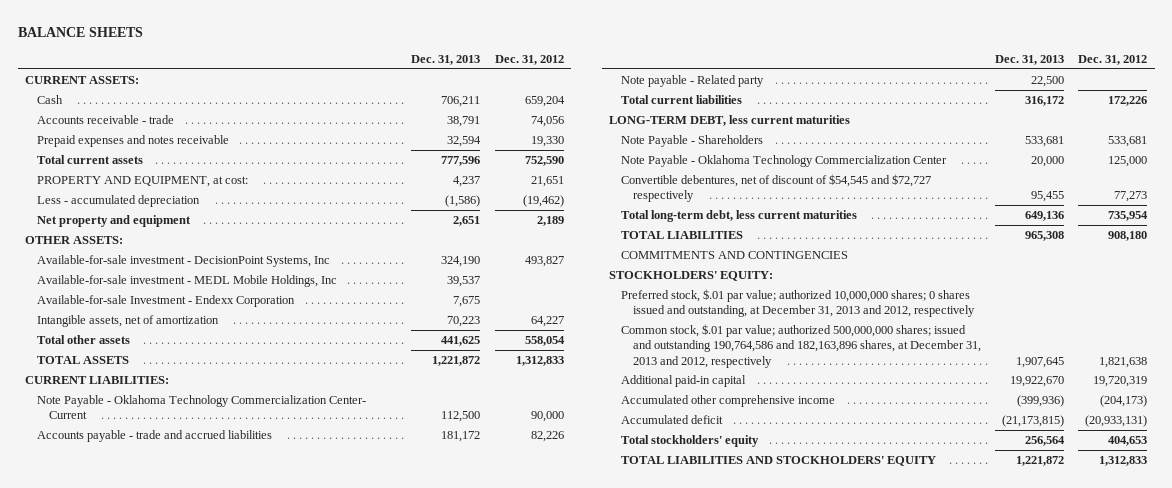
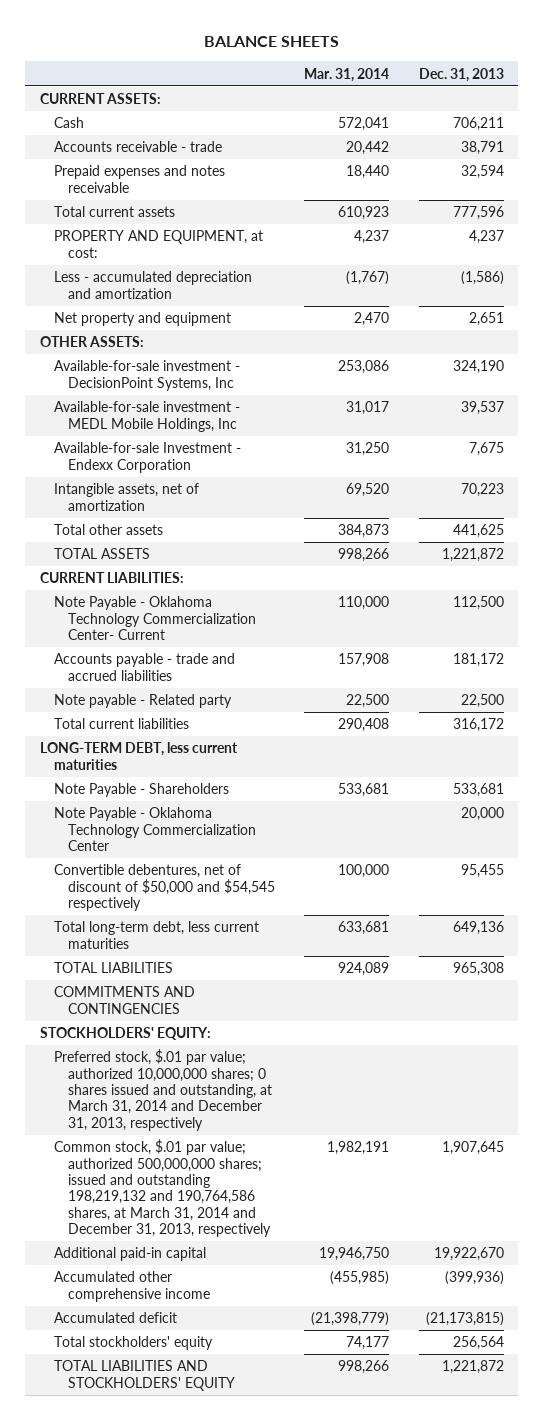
- | Dec. 31, 2013 | Dec. 31, 2012
+ | Mar. 31, 2014 | Dec. 31, 2013
- Less - accumulated depreciation | (1,586) | (19,462)
+ Less - accumulated depreciation and amortization | (1,767) | (1,586)
- Convertible debentures, net of discount of $54,545 and $72,727 respectively | 95,455 | 77,273
+ Convertible debentures, net of discount of $50,000 and $54,545 respectively | 100,000 | 95,455
- Preferred stock, $.01 par value; authorized 10,000,000 shares; 0 shares issued and outstanding, at December 31, 2013 and 2012, respectively
- Common stock, $.01 par value; authorized 500,000,000 shares; issued and outstanding 190,764,586 and 182,163,896 shares, at December 31, 2013 and 2012, respectively | 1,907,645 | 1,821,638
+ Preferred stock, $.01 par value; authorized 10,000,000 shares; 0 shares issued and outstanding, at March 31, 2014 and December 31, 2013, respectively
+ Common stock, $.01 par value; authorized 500,000,000 shares; issued and outstanding 198,219,132 and 190,764,586 shares, at March 31, 2014 and December 31, 2013, respectively | 1,982,191 | 1,907,645

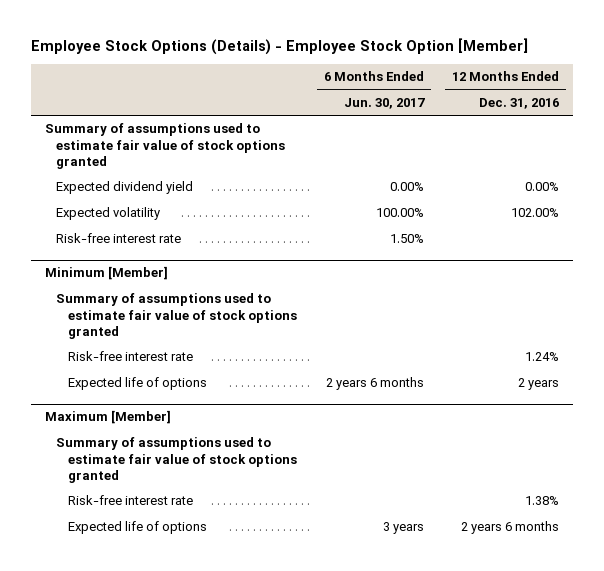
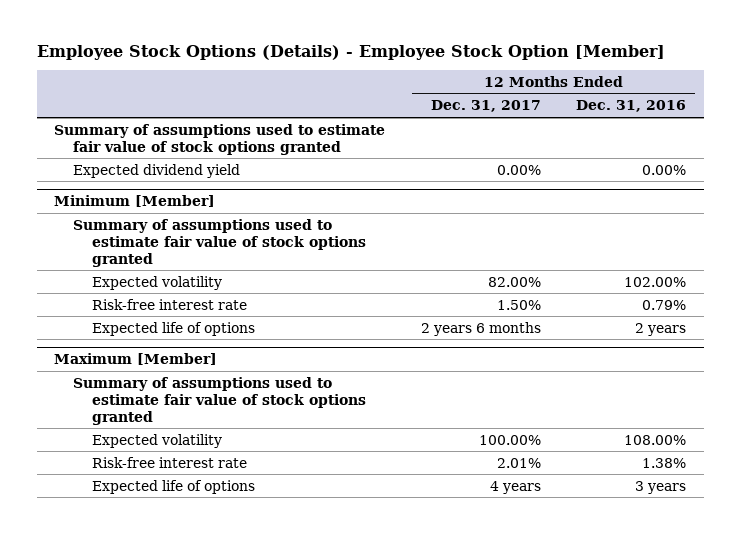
- | 6 Months Ended Jun. 30, 2017 | 12 Months Ended Dec. 31, 2016
+ | 12 Months Ended Dec. 31, 2017 | 12 Months Ended Dec. 31, 2016
- Expected volatility | 100.00% | 102.00%
- Risk-free interest rate | 1.50% |
@ Minimum [Member]
- Risk-free interest rate | | 1.24%
+ Expected volatility | 82.00% | 102.00%
+ Risk-free interest rate | 1.50% | 0.79%
@ Maximum [Member]
+ Expected volatility | 100.00% | 108.00%
- Expected life of options | 3 years | 2 years 6 months
+ Expected life of options | 4 years | 3 years

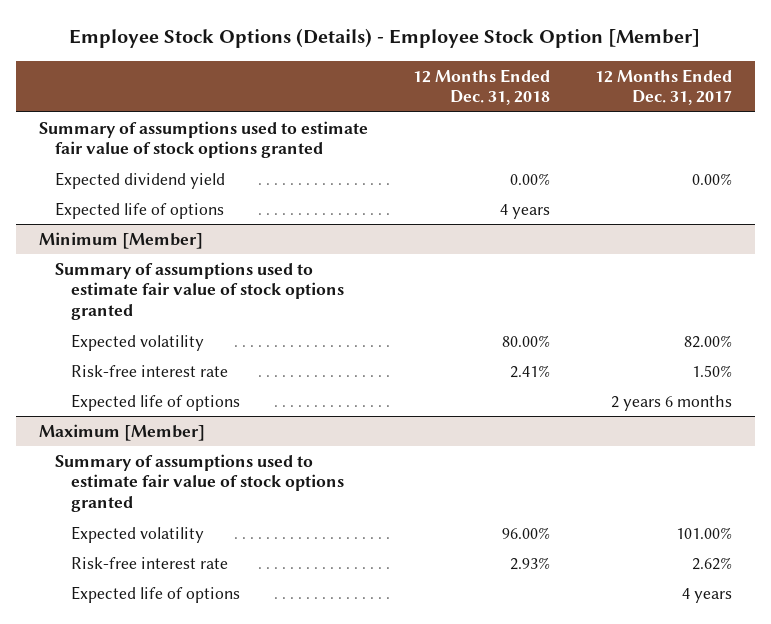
- | 12 Months Ended Dec. 31, 2017 | 12 Months Ended Dec. 31, 2016
+ | 12 Months Ended Dec. 31, 2018 | 12 Months Ended Dec. 31, 2017
+ Expected life of options | 4 years |
@ Maximum [Member]
- Expected volatility | 100.00% | 108.00%
- Risk-free interest rate | 2.01% | 1.38%
+ Expected volatility | 96.00% | 101.00%
+ Risk-free interest rate | 2.93% | 2.62%

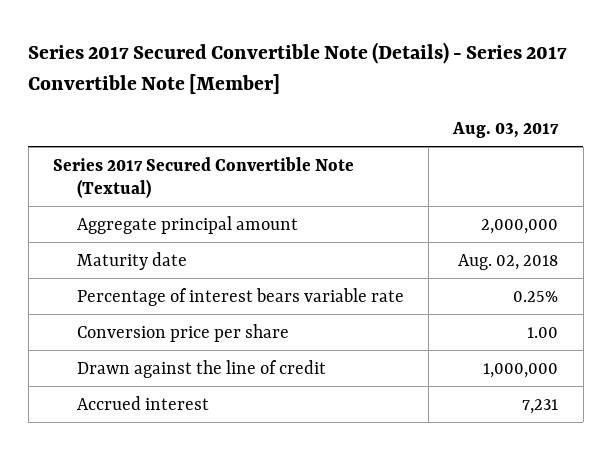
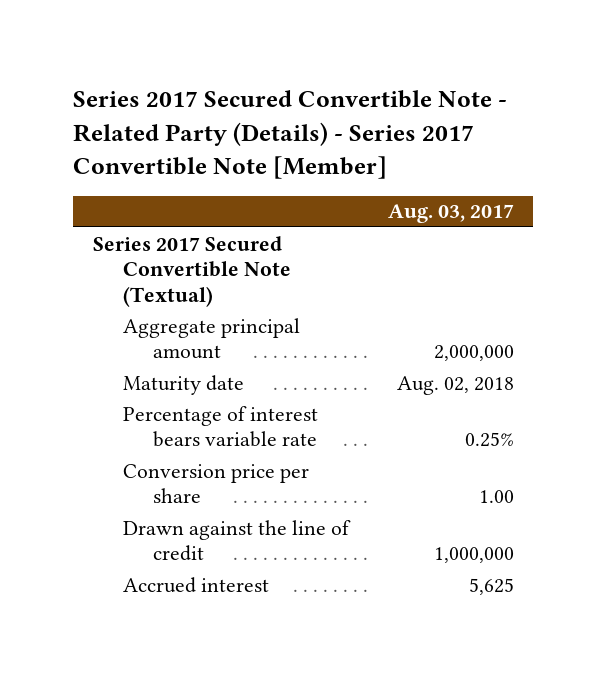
- Series 2017 Secured Convertible Note (Details) - Series 2017 Convertible Note [Member]
+ Series 2017 Secured Convertible Note - Related Party (Details) - Series 2017 Convertible Note [Member]
- Accrued interest | 7,231
+ Accrued interest | 5,625

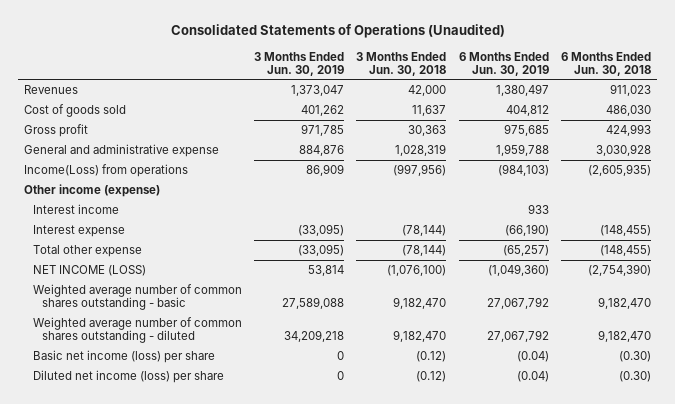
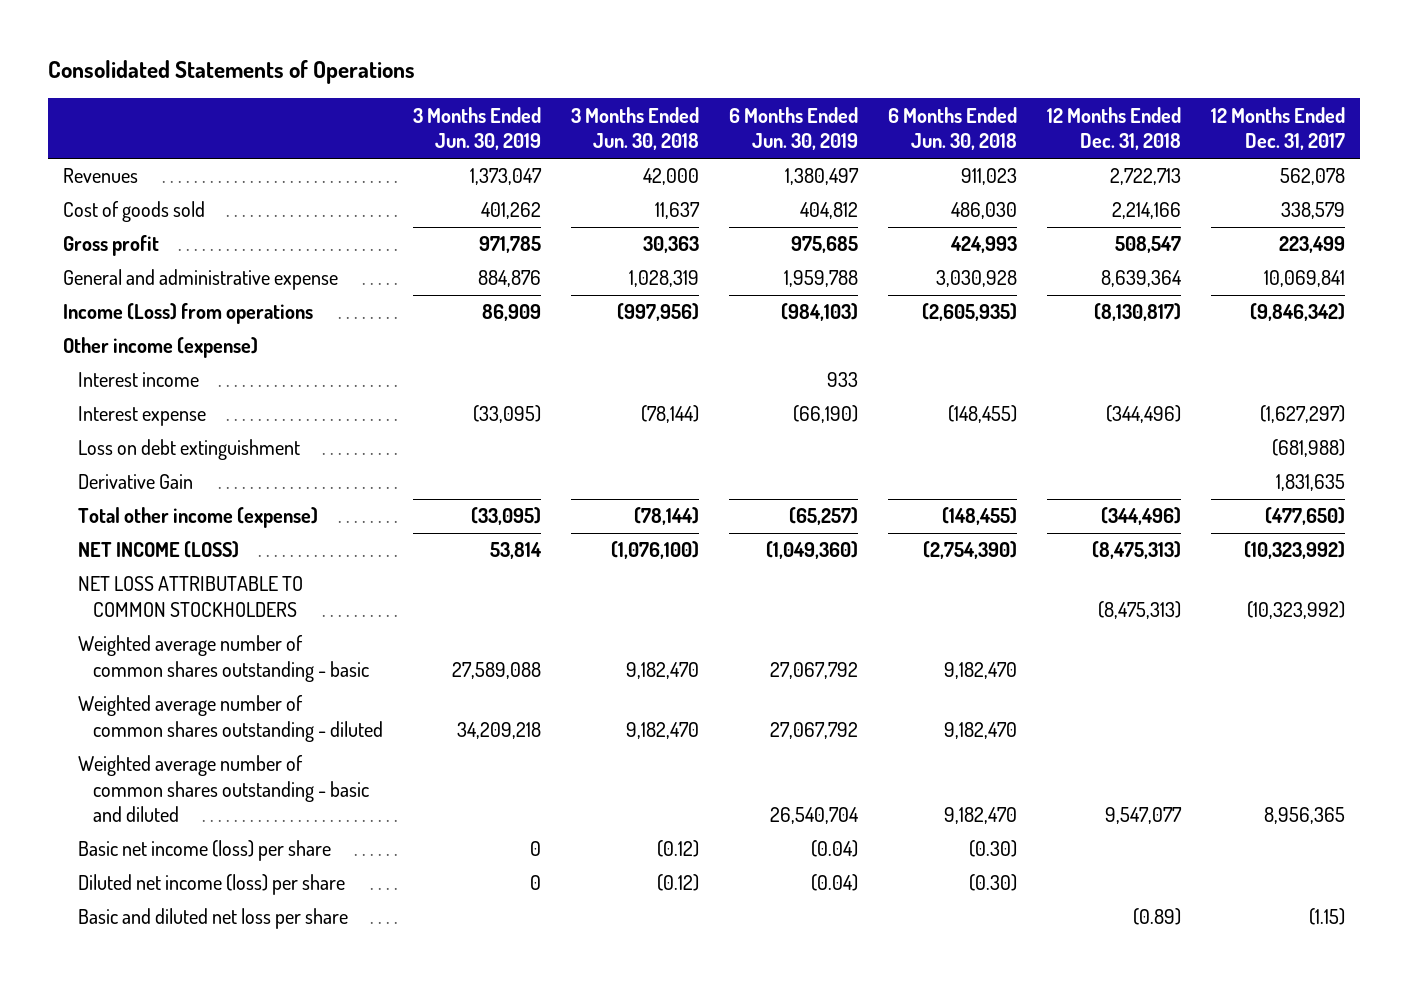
- Consolidated Statements of Operations (Unaudited)
+ Consolidated Statements of Operations
- | 3 Months Ended Jun. 30, 2019 | 3 Months Ended Jun. 30, 2018 | 6 Months Ended Jun. 30, 2019 | 6 Months Ended Jun. 30, 2018
+ | 3 Months Ended Jun. 30, 2019 | 3 Months Ended Jun. 30, 2018 | 6 Months Ended Jun. 30, 2019 | 6 Months Ended Jun. 30, 2018 | 12 Months Ended Dec. 31, 2018 | 12 Months Ended Dec. 31, 2017
- Income(Loss) from operations | 86,909 | (997,956) | (984,103) | (2,605,935)
+ Income (Loss) from operations | 86,909 | (997,956) | (984,103) | (2,605,935) | (8,130,817) | (9,846,342)
- Total other expense | (33,095) | (78,144) | (65,257) | (148,455)
+ Loss on debt extinguishment | | | | | | (681,988)
+ Derivative Gain | | | | | | 1,831,635
+ Total other income (expense) | (33,095) | (78,144) | (65,257) | (148,455) | (344,496) | (477,650)
+ NET LOSS ATTRIBUTABLE TO COMMON STOCKHOLDERS | | | | | (8,475,313) | (10,323,992)
+ Weighted average number of common shares outstanding - basic and diluted | | | 26,540,704 | 9,182,470 | 9,547,077 | 8,956,365
+ Basic and diluted net loss per share | | | | | (0.89) | (1.15)

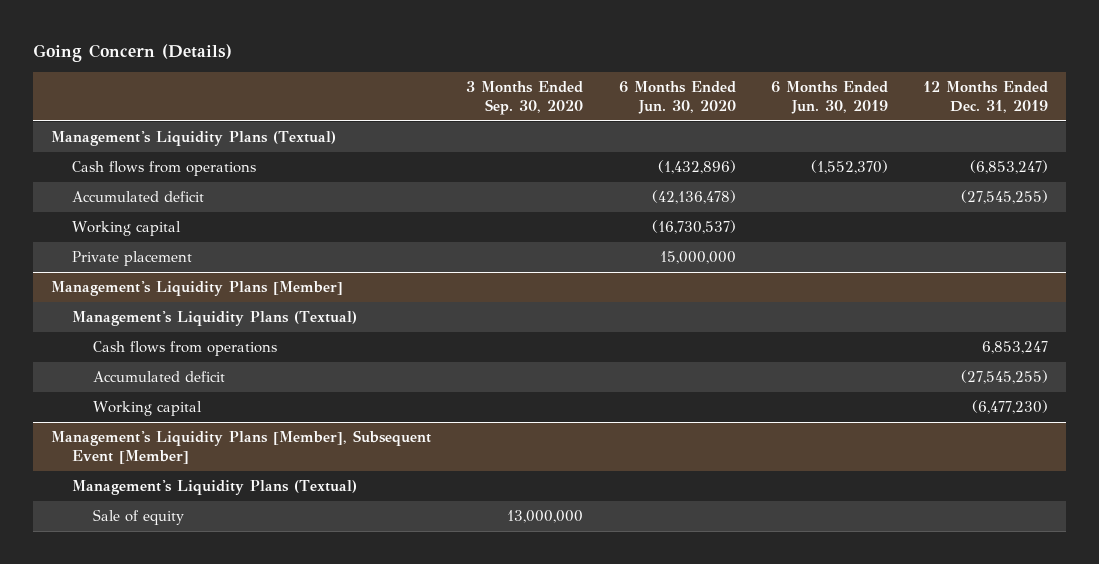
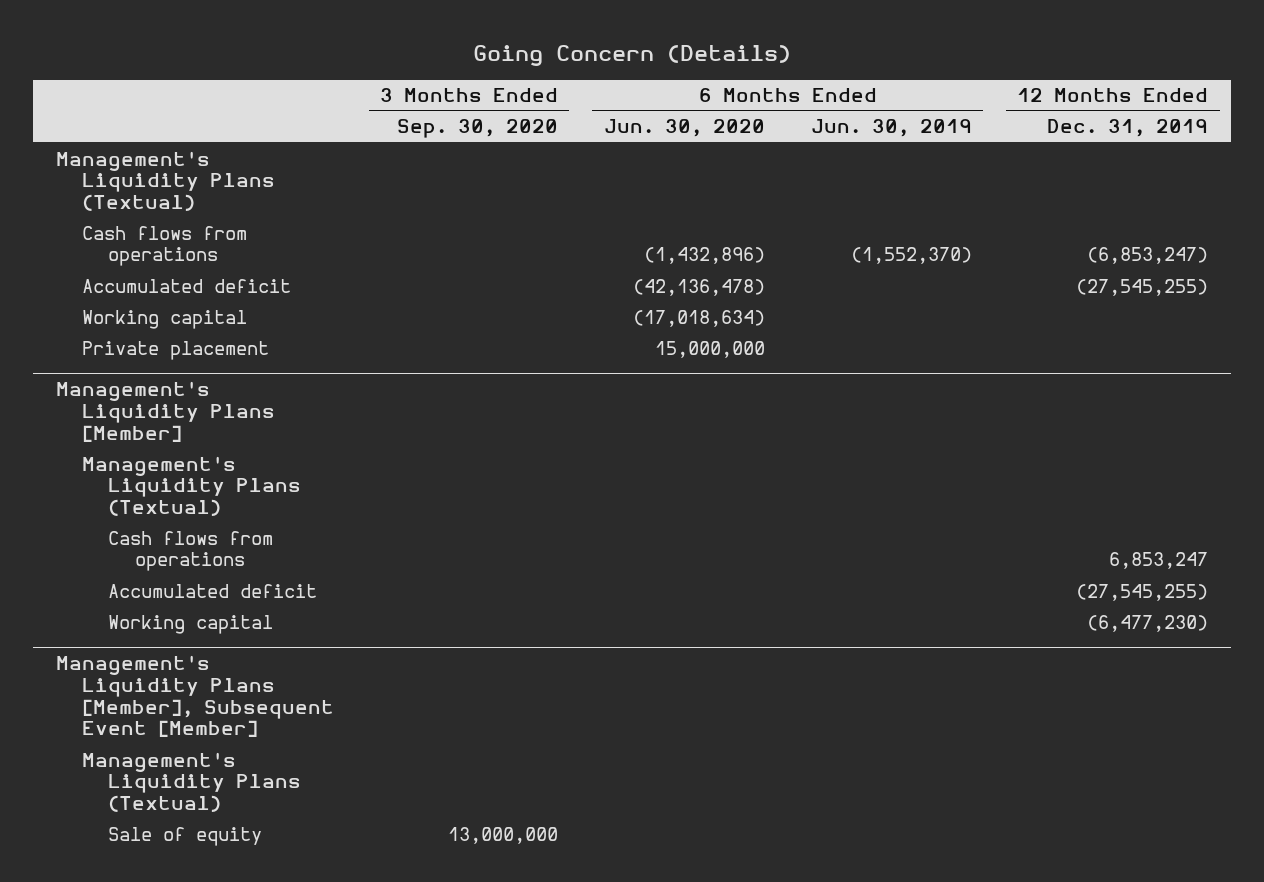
- Working capital | | (16,730,537) | |
+ Working capital | | (17,018,634) | |

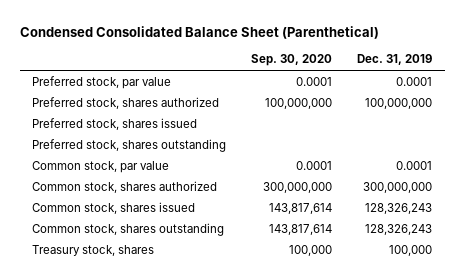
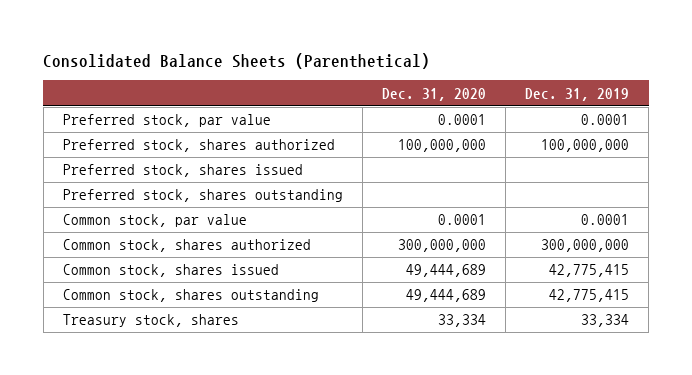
- Condensed Consolidated Balance Sheet (Parenthetical)
+ Consolidated Balance Sheets (Parenthetical)
- | Sep. 30, 2020 | Dec. 31, 2019
+ | Dec. 31, 2020 | Dec. 31, 2019
- Common stock, shares issued | 143,817,614 | 128,326,243
- Common stock, shares outstanding | 143,817,614 | 128,326,243
- Treasury stock, shares | 100,000 | 100,000
+ Common stock, shares issued | 49,444,689 | 42,775,415
+ Common stock, shares outstanding | 49,444,689 | 42,775,415
+ Treasury stock, shares | 33,334 | 33,334

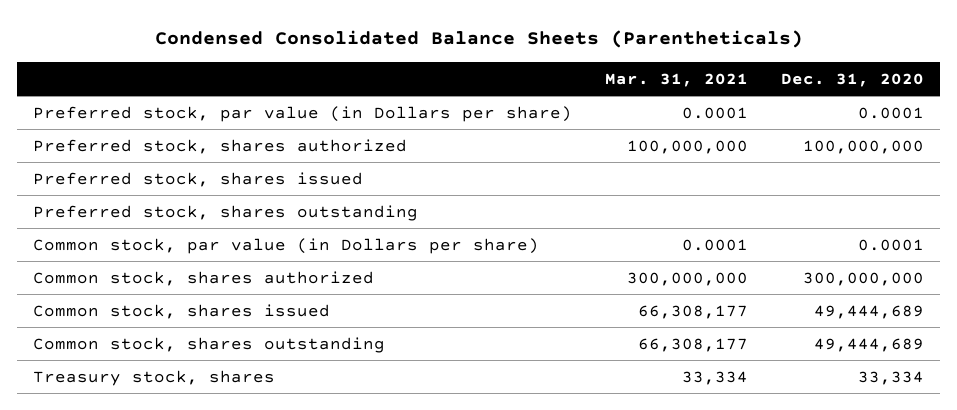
- Consolidated Balance Sheets (Parenthetical)
+ Condensed Consolidated Balance Sheets (Parentheticals)
- | Dec. 31, 2020 | Dec. 31, 2019
+ | Mar. 31, 2021 | Dec. 31, 2020
- Preferred stock, par value | 0.0001 | 0.0001
+ Preferred stock, par value (in Dollars per share) | 0.0001 | 0.0001
- Common stock, par value | 0.0001 | 0.0001
+ Common stock, par value (in Dollars per share) | 0.0001 | 0.0001

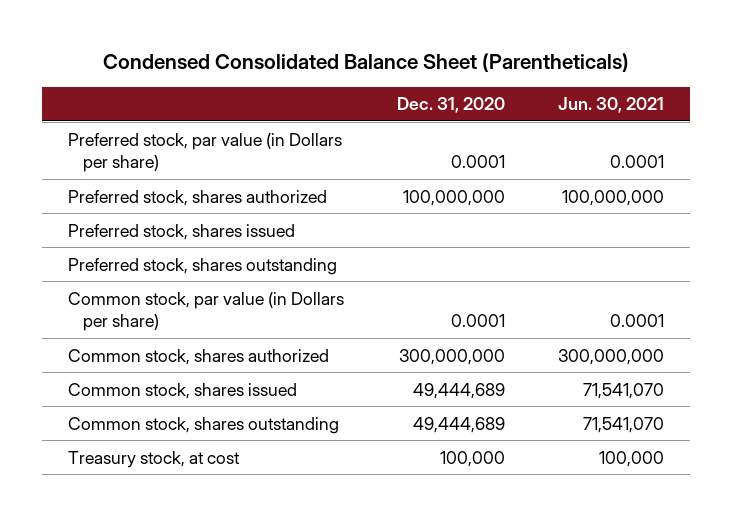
- Condensed Consolidated Balance Sheets (Parentheticals)
+ Condensed Consolidated Balance Sheet (Parentheticals)
- | Mar. 31, 2021 | Dec. 31, 2020
+ | Dec. 31, 2020 | Jun. 30, 2021
- Treasury stock, shares | 33,334 | 33,334
+ Treasury stock, at cost | 100,000 | 100,000

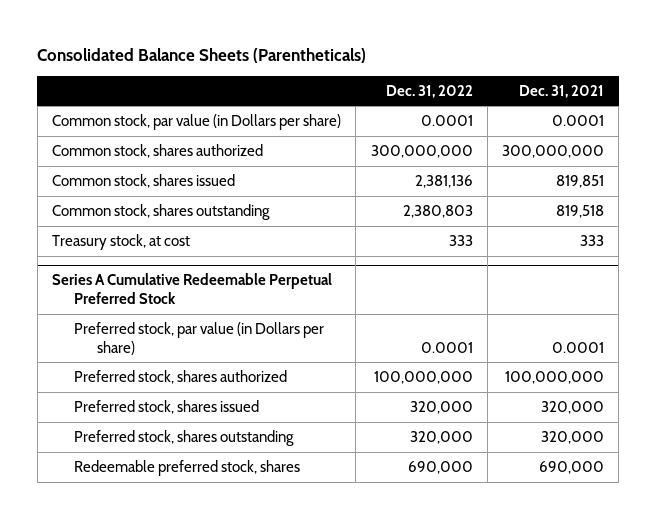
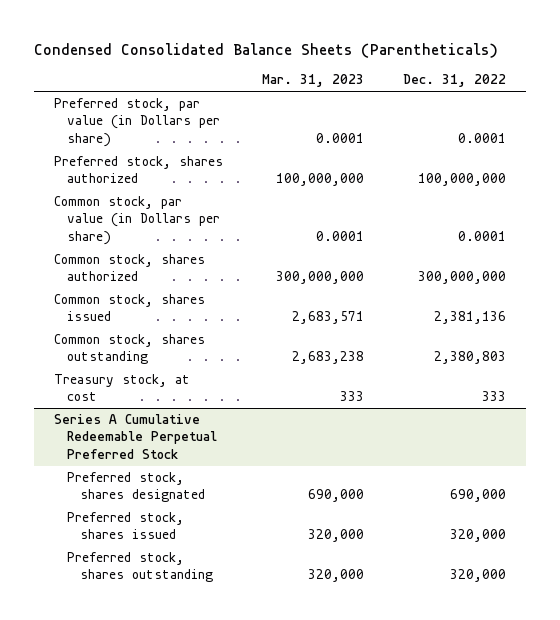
- Consolidated Balance Sheets (Parentheticals)
+ Condensed Consolidated Balance Sheets (Parentheticals)
- | Dec. 31, 2022 | Dec. 31, 2021
+ | Mar. 31, 2023 | Dec. 31, 2022
+ Preferred stock, par value (in Dollars per share) | 0.0001 | 0.0001
+ Preferred stock, shares authorized | 100,000,000 | 100,000,000
@ Series A Cumulative Redeemable Perpetual Preferred Stock
- Preferred stock, par value (in Dollars per share) | 0.0001 | 0.0001
- Preferred stock, shares authorized | 100,000,000 | 100,000,000
+ Preferred stock, shares designated | 690,000 | 690,000
- Redeemable preferred stock, shares | 690,000 | 690,000

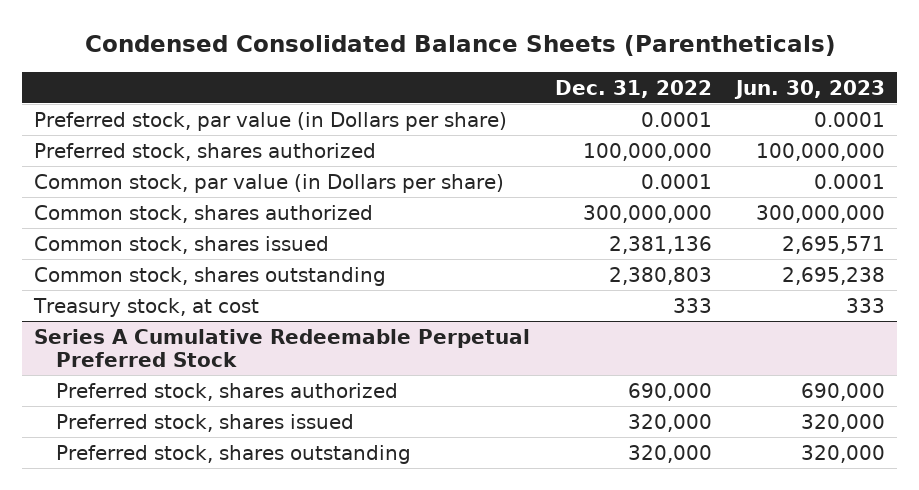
- | Mar. 31, 2023 | Dec. 31, 2022
+ | Dec. 31, 2022 | Jun. 30, 2023
@ Series A Cumulative Redeemable Perpetual Preferred Stock
- Preferred stock, shares designated | 690,000 | 690,000
+ Preferred stock, shares authorized | 690,000 | 690,000

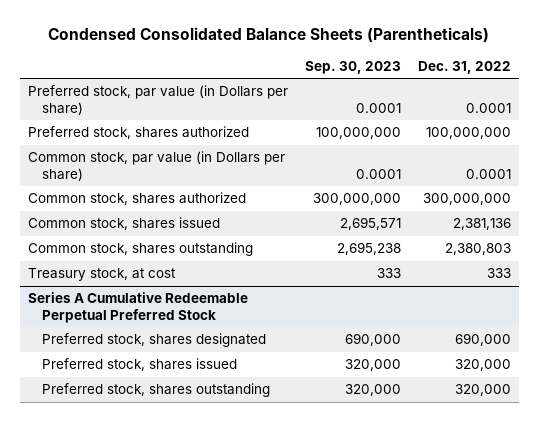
- | Dec. 31, 2022 | Jun. 30, 2023
+ | Sep. 30, 2023 | Dec. 31, 2022
@ Series A Cumulative Redeemable Perpetual Preferred Stock
- Preferred stock, shares authorized | 690,000 | 690,000
+ Preferred stock, shares designated | 690,000 | 690,000

